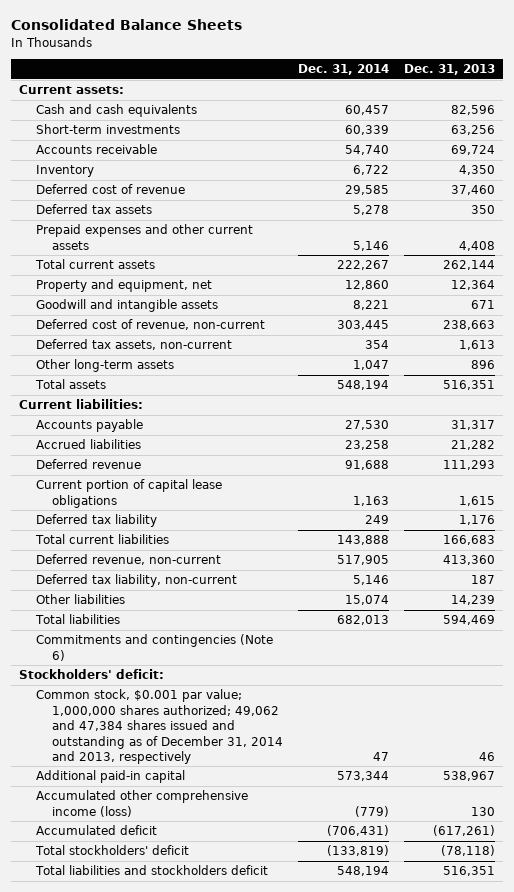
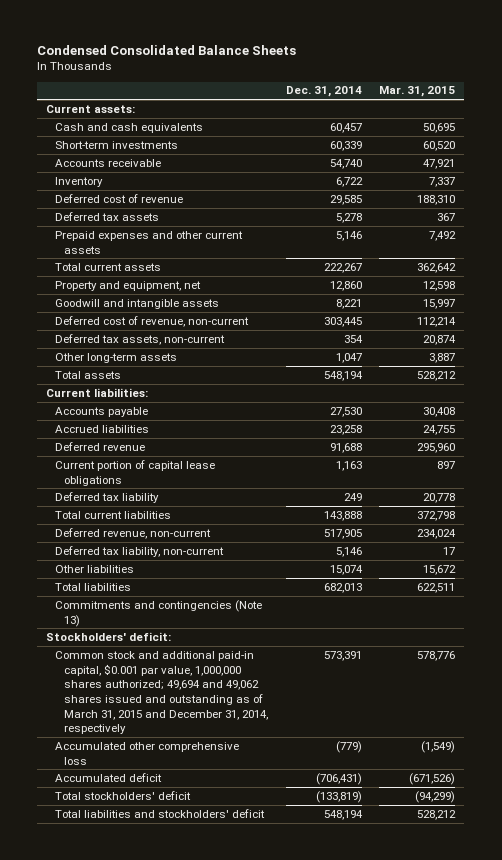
- Consolidated Balance Sheets
+ Condensed Consolidated Balance Sheets
- | Dec. 31, 2014 | Dec. 31, 2013
+ | Dec. 31, 2014 | Mar. 31, 2015
- Commitments and contingencies (Note 6)
+ Commitments and contingencies (Note 13)
- Common stock, $0.001 par value; 1,000,000 shares authorized; 49,062 and 47,384 shares issued and outstanding as of December 31, 2014 and 2013, respectively | 47 | 46
- Additional paid-in capital | 573,344 | 538,967
- Accumulated other comprehensive income (loss) | (779) | 130
+ Common stock and additional paid-in capital, $0.001 par value, 1,000,000 shares authorized; 49,694 and 49,062 shares issued and outstanding as of March 31, 2015 and December 31, 2014, respectively | 573,391 | 578,776
+ Accumulated other comprehensive loss | (779) | (1,549)
- Total liabilities and stockholders deficit | 548,194 | 516,351
+ Total liabilities and stockholders' deficit | 548,194 | 528,212

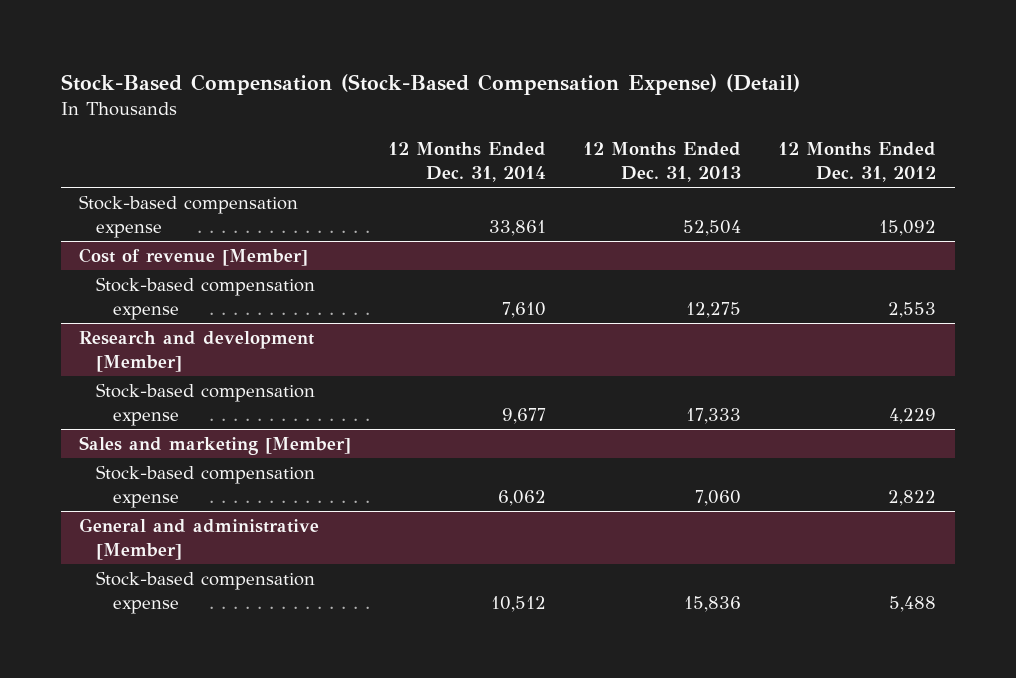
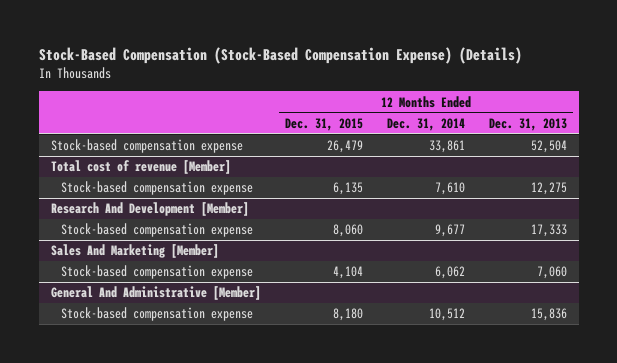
- Stock-Based Compensation (Stock-Based Compensation Expense) (Detail)
+ Stock-Based Compensation (Stock-Based Compensation Expense) (Details)
- | 12 Months Ended Dec. 31, 2014 | 12 Months Ended Dec. 31, 2013 | 12 Months Ended Dec. 31, 2012
+ | 12 Months Ended Dec. 31, 2015 | 12 Months Ended Dec. 31, 2014 | 12 Months Ended Dec. 31, 2013
- Cost of revenue [Member]
+ Total cost of revenue [Member]
- Research and development [Member]
+ Research And Development [Member]
- Sales and marketing [Member]
+ Sales And Marketing [Member]
- General and administrative [Member]
+ General And Administrative [Member]

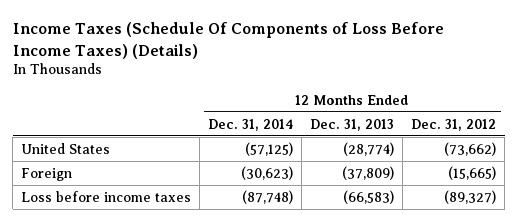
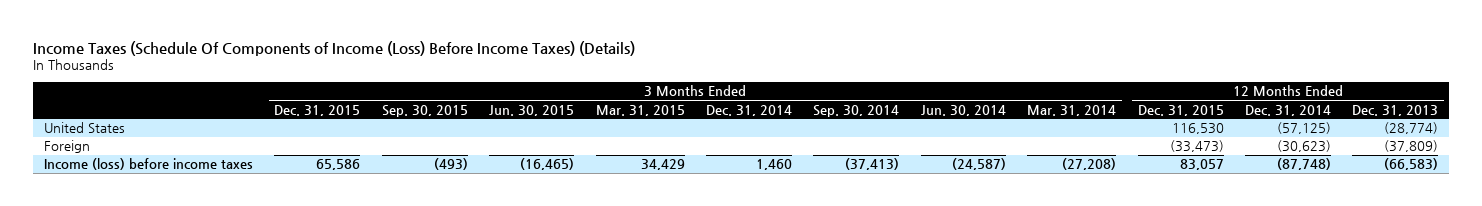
- Income Taxes (Schedule Of Components of Loss Before Income Taxes) (Details)
+ Income Taxes (Schedule Of Components of Income (Loss) Before Income Taxes) (Details)
- | 12 Months Ended Dec. 31, 2014 | 12 Months Ended Dec. 31, 2013 | 12 Months Ended Dec. 31, 2012
+ | 3 Months Ended Dec. 31, 2015 | 3 Months Ended Sep. 30, 2015 | 3 Months Ended Jun. 30, 2015 | 3 Months Ended Mar. 31, 2015 | 3 Months Ended Dec. 31, 2014 | 3 Months Ended Sep. 30, 2014 | 3 Months Ended Jun. 30, 2014 | 3 Months Ended Mar. 31, 2014 | 12 Months Ended Dec. 31, 2015 | 12 Months Ended Dec. 31, 2014 | 12 Months Ended Dec. 31, 2013
- Loss before income taxes | (87,748) | (66,583) | (89,327)
+ Income (loss) before income taxes | 65,586 | (493) | (16,465) | 34,429 | 1,460 | (37,413) | (24,587) | (27,208) | 83,057 | (87,748) | (66,583)

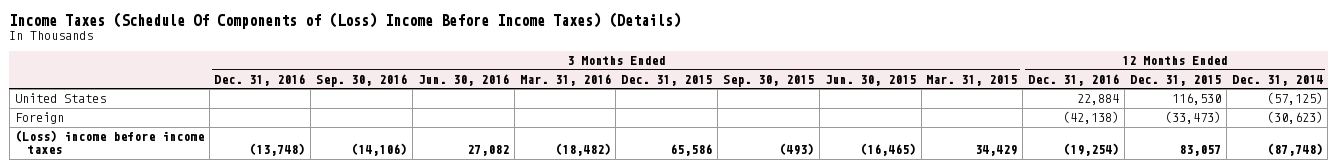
- Income Taxes (Schedule Of Components of Income (Loss) Before Income Taxes) (Details)
+ Income Taxes (Schedule Of Components of (Loss) Income Before Income Taxes) (Details)
- | 3 Months Ended Dec. 31, 2015 | 3 Months Ended Sep. 30, 2015 | 3 Months Ended Jun. 30, 2015 | 3 Months Ended Mar. 31, 2015 | 3 Months Ended Dec. 31, 2014 | 3 Months Ended Sep. 30, 2014 | 3 Months Ended Jun. 30, 2014 | 3 Months Ended Mar. 31, 2014 | 12 Months Ended Dec. 31, 2015 | 12 Months Ended Dec. 31, 2014 | 12 Months Ended Dec. 31, 2013
+ | 3 Months Ended Dec. 31, 2016 | 3 Months Ended Sep. 30, 2016 | 3 Months Ended Jun. 30, 2016 | 3 Months Ended Mar. 31, 2016 | 3 Months Ended Dec. 31, 2015 | 3 Months Ended Sep. 30, 2015 | 3 Months Ended Jun. 30, 2015 | 3 Months Ended Mar. 31, 2015 | 12 Months Ended Dec. 31, 2016 | 12 Months Ended Dec. 31, 2015 | 12 Months Ended Dec. 31, 2014
- Income (loss) before income taxes | 65,586 | (493) | (16,465) | 34,429 | 1,460 | (37,413) | (24,587) | (27,208) | 83,057 | (87,748) | (66,583)
+ (Loss) income before income taxes | (13,748) | (14,106) | 27,082 | (18,482) | 65,586 | (493) | (16,465) | 34,429 | (19,254) | 83,057 | (87,748)

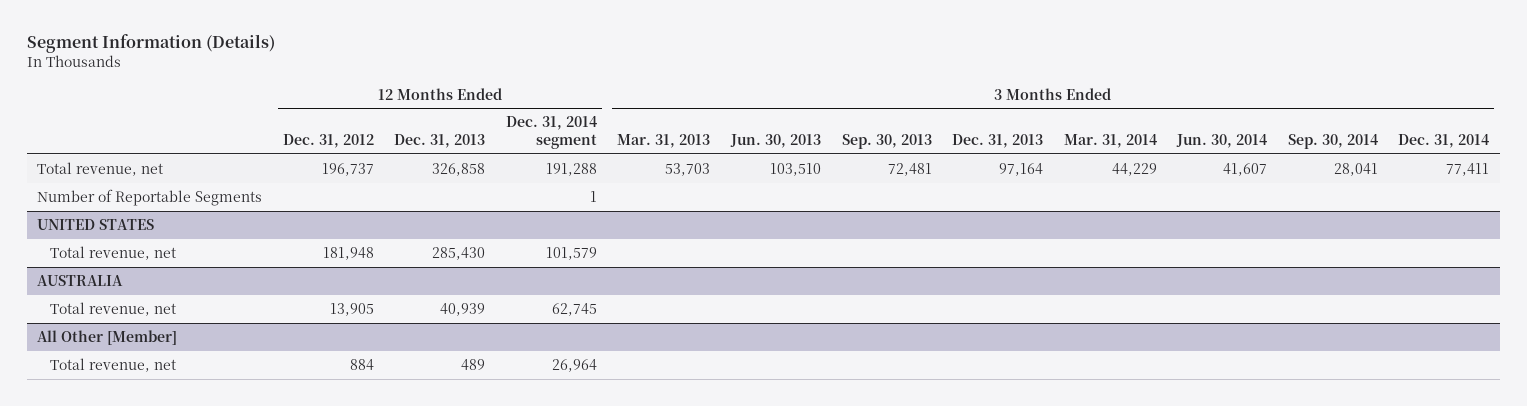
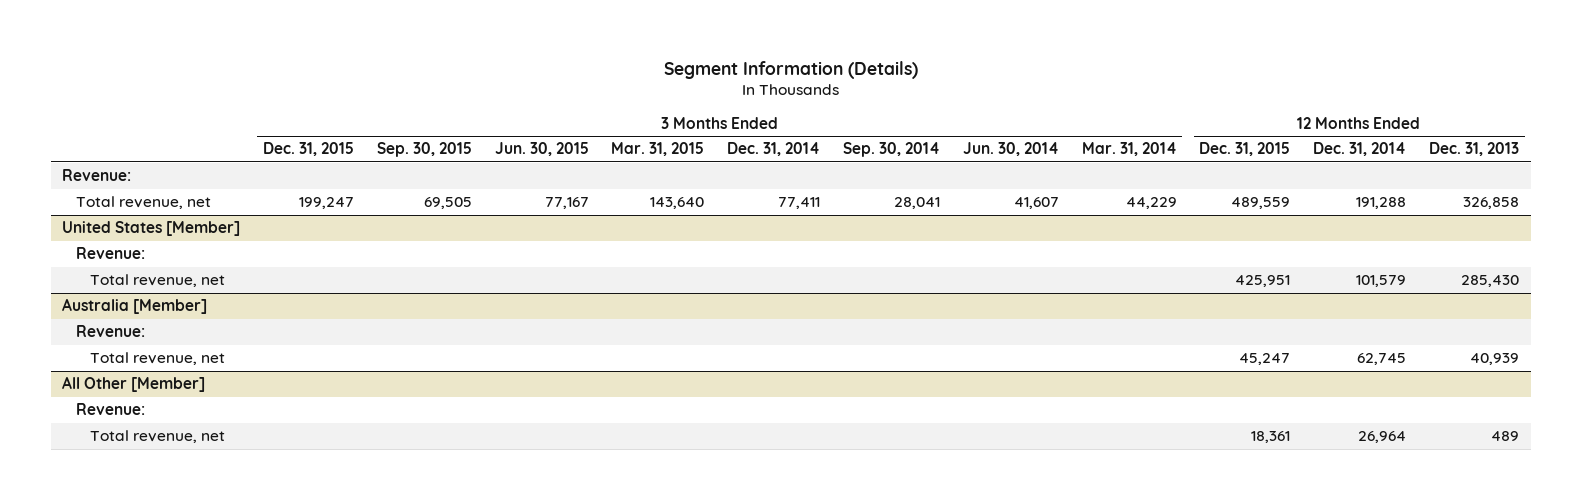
- | 12 Months Ended Dec. 31, 2012 | 12 Months Ended Dec. 31, 2013 | 12 Months Ended Dec. 31, 2014 segment | 3 Months Ended Mar. 31, 2013 | 3 Months Ended Jun. 30, 2013 | 3 Months Ended Sep. 30, 2013 | 3 Months Ended Dec. 31, 2013 | 3 Months Ended Mar. 31, 2014 | 3 Months Ended Jun. 30, 2014 | 3 Months Ended Sep. 30, 2014 | 3 Months Ended Dec. 31, 2014
+ | 3 Months Ended Dec. 31, 2015 | 3 Months Ended Sep. 30, 2015 | 3 Months Ended Jun. 30, 2015 | 3 Months Ended Mar. 31, 2015 | 3 Months Ended Dec. 31, 2014 | 3 Months Ended Sep. 30, 2014 | 3 Months Ended Jun. 30, 2014 | 3 Months Ended Mar. 31, 2014 | 12 Months Ended Dec. 31, 2015 | 12 Months Ended Dec. 31, 2014 | 12 Months Ended Dec. 31, 2013
+ Revenue:
- Number of Reportable Segments | | | 1 | | | | | | | |
- UNITED STATES
+ United States [Member]
+ Revenue:
- AUSTRALIA
+ Australia [Member]
+ Revenue:
@ All Other [Member]
+ Revenue:

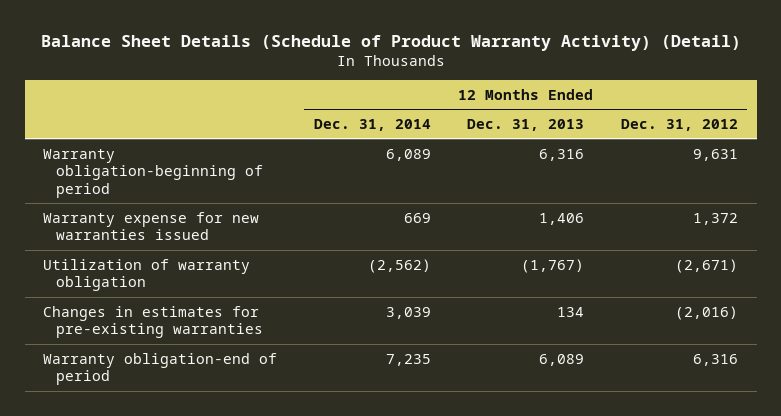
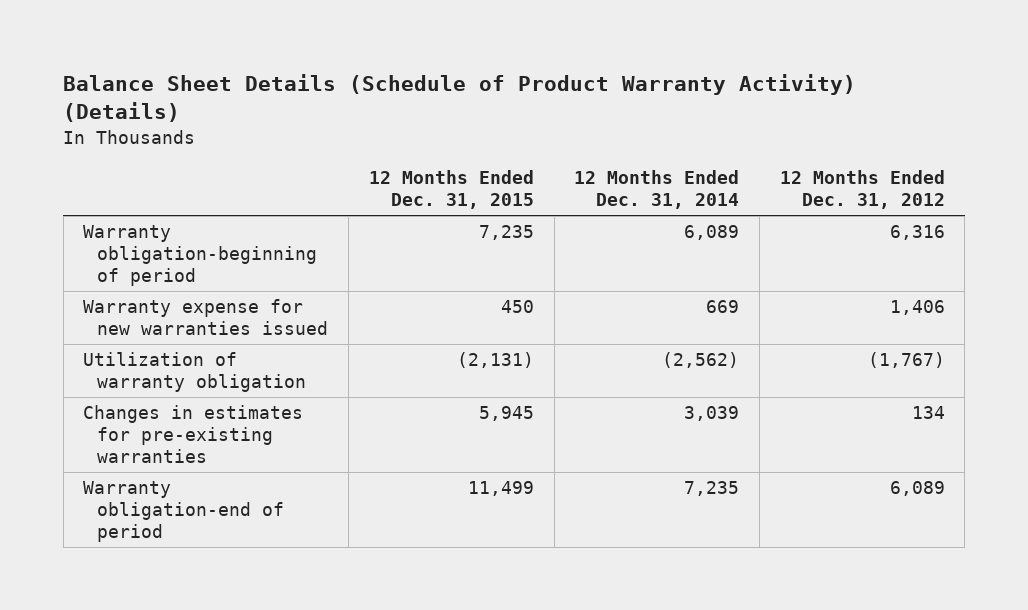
- Balance Sheet Details (Schedule of Product Warranty Activity) (Detail)
+ Balance Sheet Details (Schedule of Product Warranty Activity) (Details)
- | 12 Months Ended Dec. 31, 2014 | 12 Months Ended Dec. 31, 2013 | 12 Months Ended Dec. 31, 2012
+ | 12 Months Ended Dec. 31, 2015 | 12 Months Ended Dec. 31, 2014 | 12 Months Ended Dec. 31, 2012
- Warranty obligation-beginning of period | 6,089 | 6,316 | 9,631
- Warranty expense for new warranties issued | 669 | 1,406 | 1,372
- Utilization of warranty obligation | (2,562) | (1,767) | (2,671)
- Changes in estimates for pre-existing warranties | 3,039 | 134 | (2,016)
- Warranty obligation-end of period | 7,235 | 6,089 | 6,316
+ Warranty obligation-beginning of period | 7,235 | 6,089 | 6,316
+ Warranty expense for new warranties issued | 450 | 669 | 1,406
+ Utilization of warranty obligation | (2,131) | (2,562) | (1,767)
+ Changes in estimates for pre-existing warranties | 5,945 | 3,039 | 134
+ Warranty obligation-end of period | 11,499 | 7,235 | 6,089

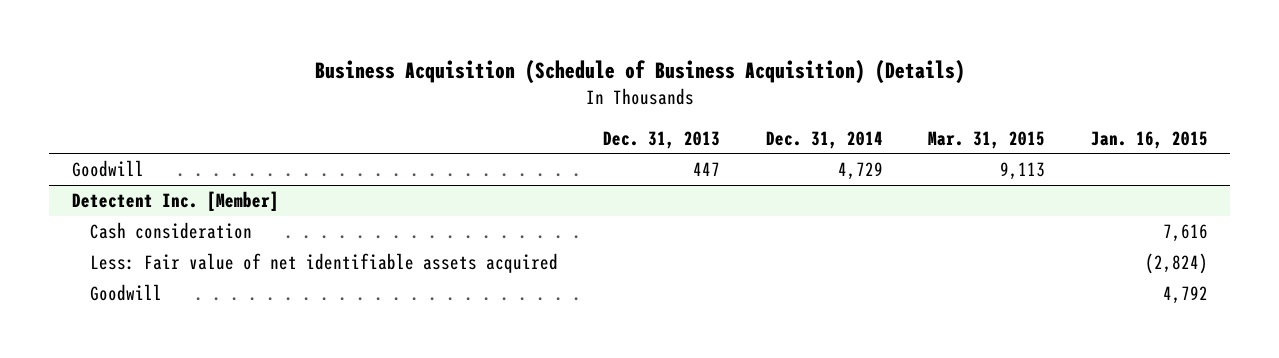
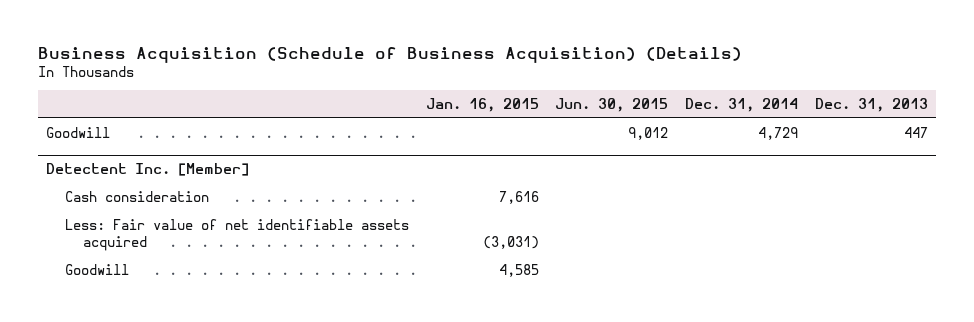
- | Dec. 31, 2013 | Dec. 31, 2014 | Mar. 31, 2015 | Jan. 16, 2015
+ | Jan. 16, 2015 | Jun. 30, 2015 | Dec. 31, 2014 | Dec. 31, 2013
@ Detectent Inc. [Member]
- Less: Fair value of net identifiable assets acquired | | | | (2,824)
- Goodwill | | | | 4,792
+ Less: Fair value of net identifiable assets acquired | (3,031) | | |
+ Goodwill | 4,585 | | |

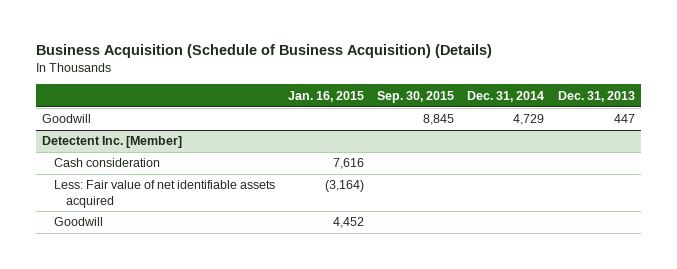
- | Jan. 16, 2015 | Jun. 30, 2015 | Dec. 31, 2014 | Dec. 31, 2013
+ | Jan. 16, 2015 | Sep. 30, 2015 | Dec. 31, 2014 | Dec. 31, 2013
@ Detectent Inc. [Member]
- Less: Fair value of net identifiable assets acquired | (3,031) | | |
- Goodwill | 4,585 | | |
+ Less: Fair value of net identifiable assets acquired | (3,164) | | |
+ Goodwill | 4,452 | | |

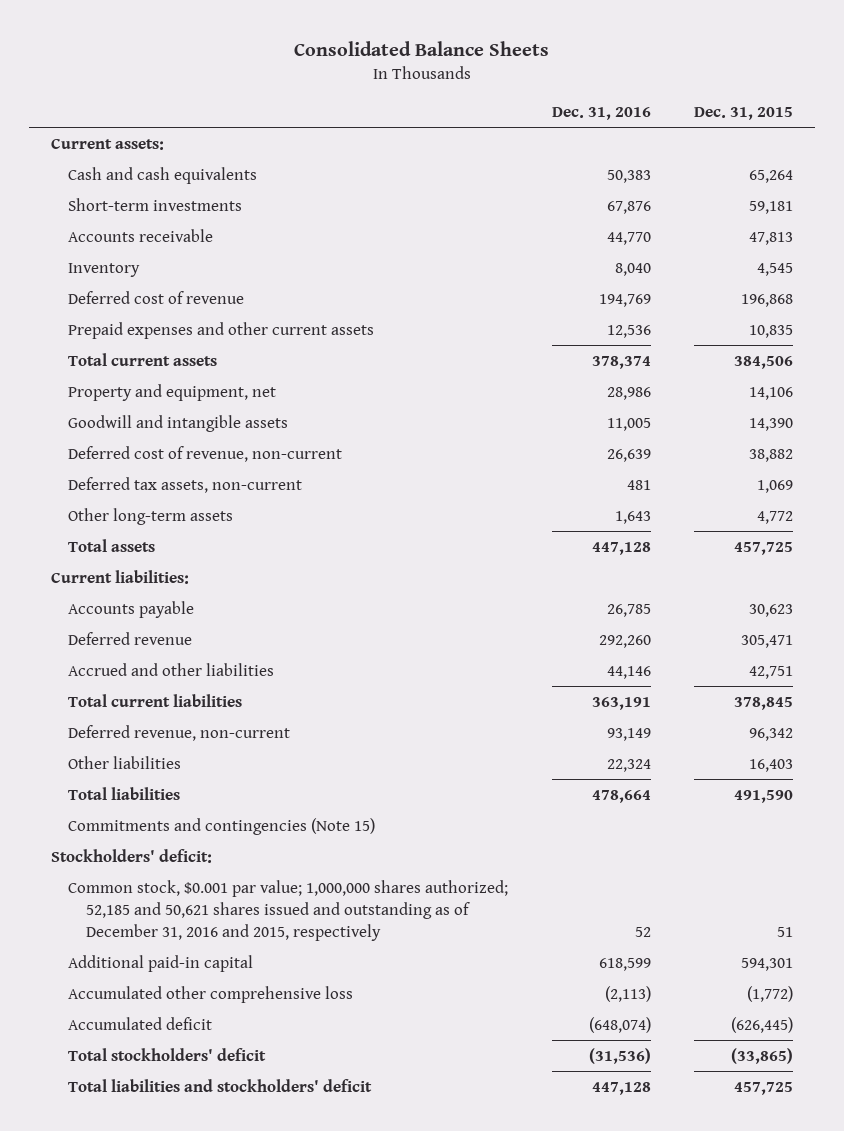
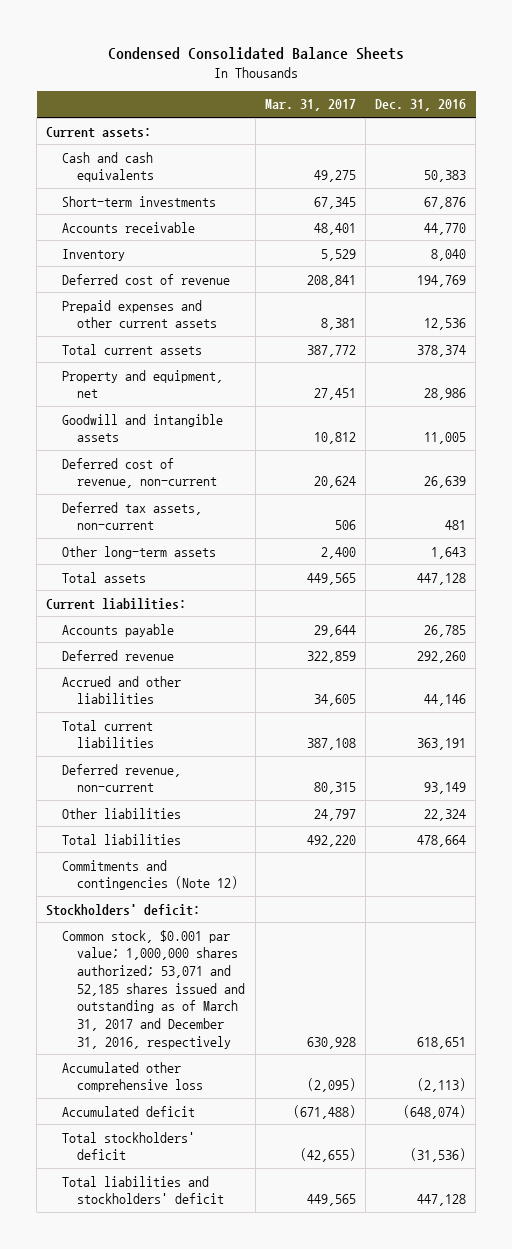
- Consolidated Balance Sheets
+ Condensed Consolidated Balance Sheets
- | Dec. 31, 2016 | Dec. 31, 2015
+ | Mar. 31, 2017 | Dec. 31, 2016
- Commitments and contingencies (Note 15)
+ Commitments and contingencies (Note 12)
- Common stock, $0.001 par value; 1,000,000 shares authorized; 52,185 and 50,621 shares issued and outstanding as of December 31, 2016 and 2015, respectively | 52 | 51
- Additional paid-in capital | 618,599 | 594,301
+ Common stock, $0.001 par value; 1,000,000 shares authorized; 53,071 and 52,185 shares issued and outstanding as of March 31, 2017 and December 31, 2016, respectively | 630,928 | 618,651

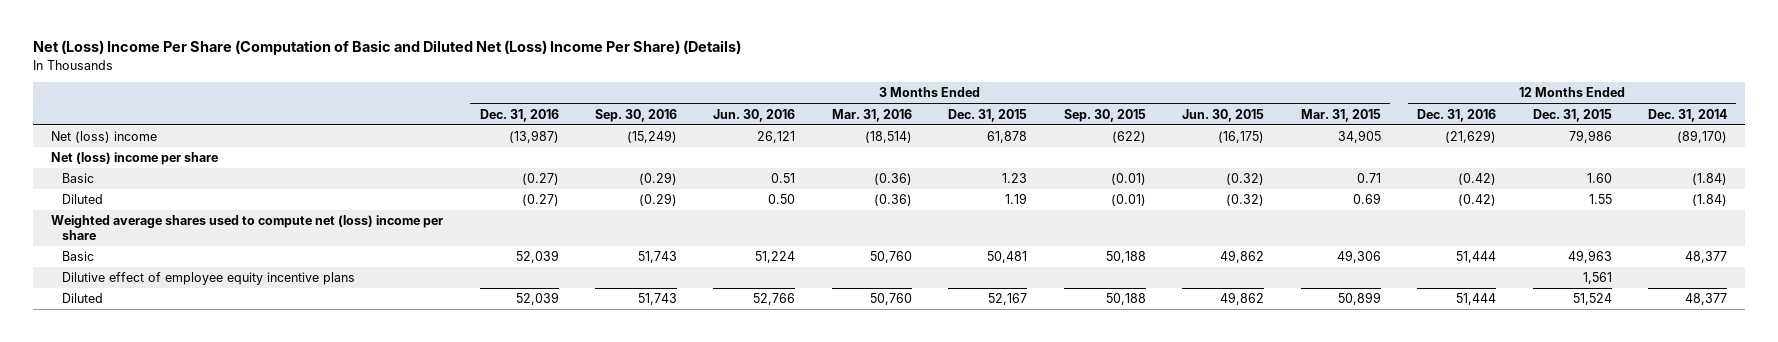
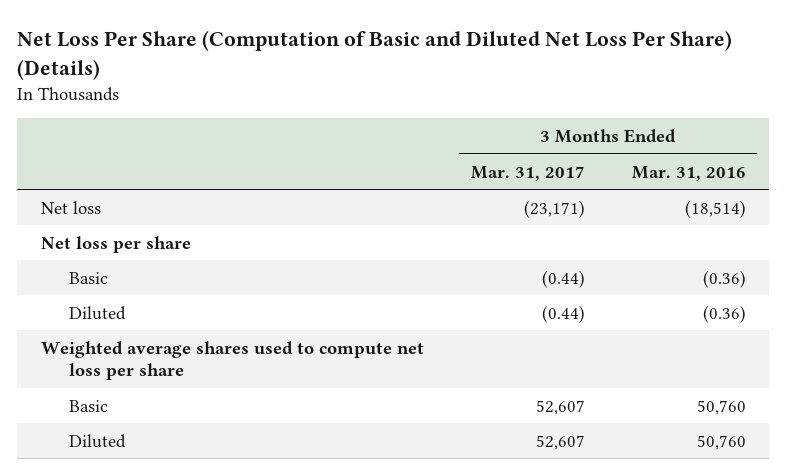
- Net (Loss) Income Per Share (Computation of Basic and Diluted Net (Loss) Income Per Share) (Details)
+ Net Loss Per Share (Computation of Basic and Diluted Net Loss Per Share) (Details)
- | 3 Months Ended Dec. 31, 2016 | 3 Months Ended Sep. 30, 2016 | 3 Months Ended Jun. 30, 2016 | 3 Months Ended Mar. 31, 2016 | 3 Months Ended Dec. 31, 2015 | 3 Months Ended Sep. 30, 2015 | 3 Months Ended Jun. 30, 2015 | 3 Months Ended Mar. 31, 2015 | 12 Months Ended Dec. 31, 2016 | 12 Months Ended Dec. 31, 2015 | 12 Months Ended Dec. 31, 2014
+ | 3 Months Ended Mar. 31, 2017 | 3 Months Ended Mar. 31, 2016
- Net (loss) income | (13,987) | (15,249) | 26,121 | (18,514) | 61,878 | (622) | (16,175) | 34,905 | (21,629) | 79,986 | (89,170)
- Net (loss) income per share
+ Net loss | (23,171) | (18,514)
+ Net loss per share
- Weighted average shares used to compute net (loss) income per share
+ Weighted average shares used to compute net loss per share
- Dilutive effect of employee equity incentive plans | | | | | | | | | | 1,561 |

